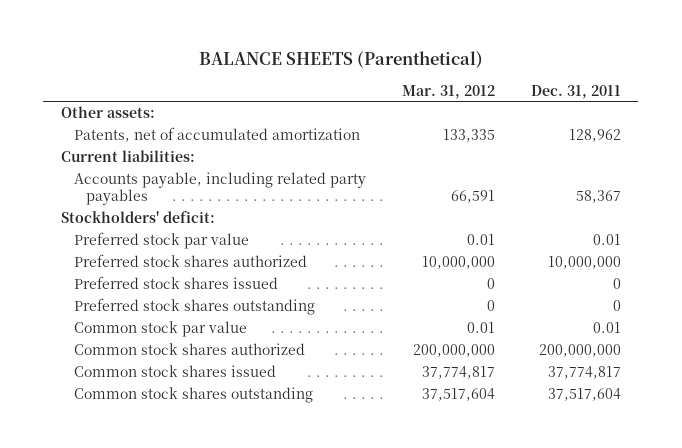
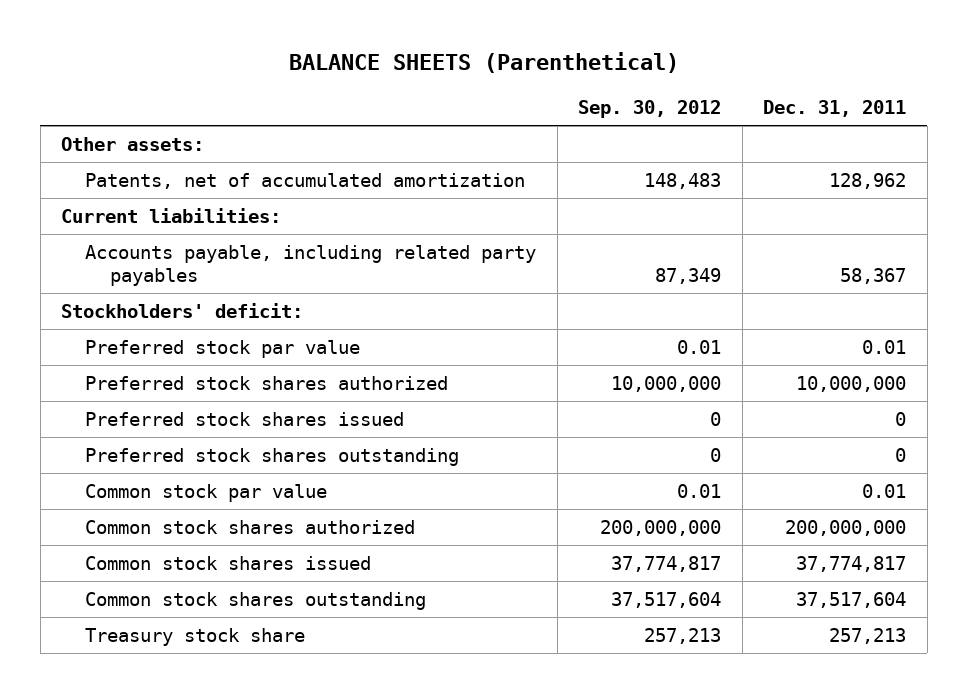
- | Mar. 31, 2012 | Dec. 31, 2011
+ | Sep. 30, 2012 | Dec. 31, 2011
+ Treasury stock share | 257,213 | 257,213

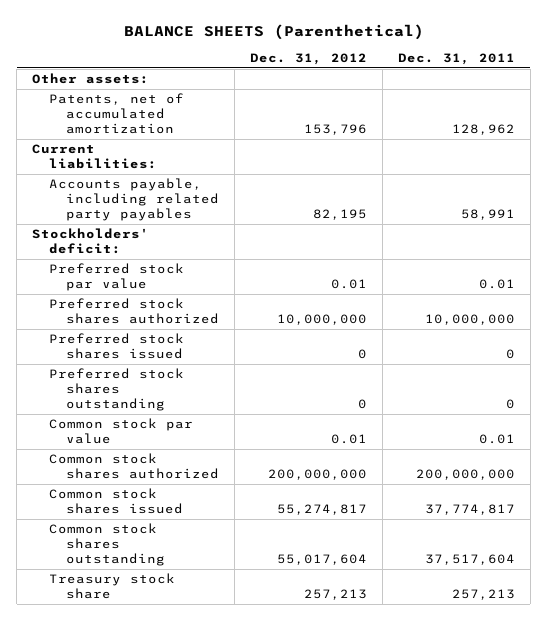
- | Sep. 30, 2012 | Dec. 31, 2011
+ | Dec. 31, 2012 | Dec. 31, 2011
- Accounts payable, including related party payables | 87,349 | 58,367
+ Accounts payable, including related party payables | 82,195 | 58,991

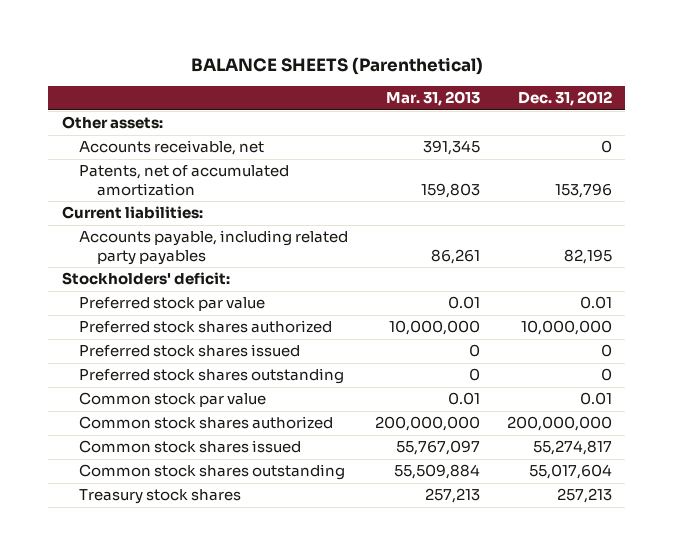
- | Dec. 31, 2012 | Dec. 31, 2011
+ | Mar. 31, 2013 | Dec. 31, 2012
+ Accounts receivable, net | 391,345 | 0
- Treasury stock share | 257,213 | 257,213
+ Treasury stock shares | 257,213 | 257,213

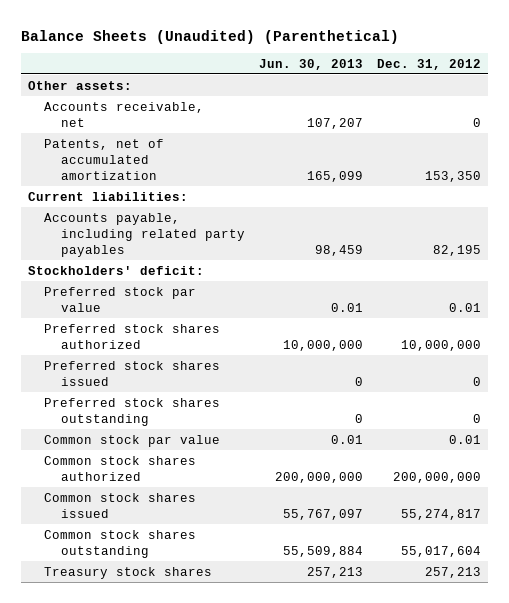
- BALANCE SHEETS (Parenthetical)
+ Balance Sheets (Unaudited) (Parenthetical)
- | Mar. 31, 2013 | Dec. 31, 2012
+ | Jun. 30, 2013 | Dec. 31, 2012
- Patents, net of accumulated amortization | 159,803 | 153,796
+ Patents, net of accumulated amortization | 165,099 | 153,350

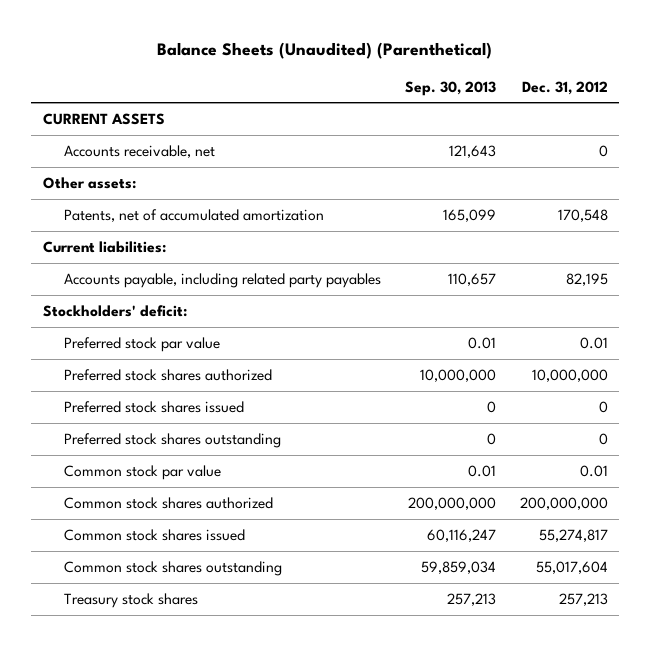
- | Jun. 30, 2013 | Dec. 31, 2012
+ | Sep. 30, 2013 | Dec. 31, 2012
+ CURRENT ASSETS
- Patents, net of accumulated amortization | 165,099 | 153,350
moved down: Other assets:
+ Patents, net of accumulated amortization | 165,099 | 170,548

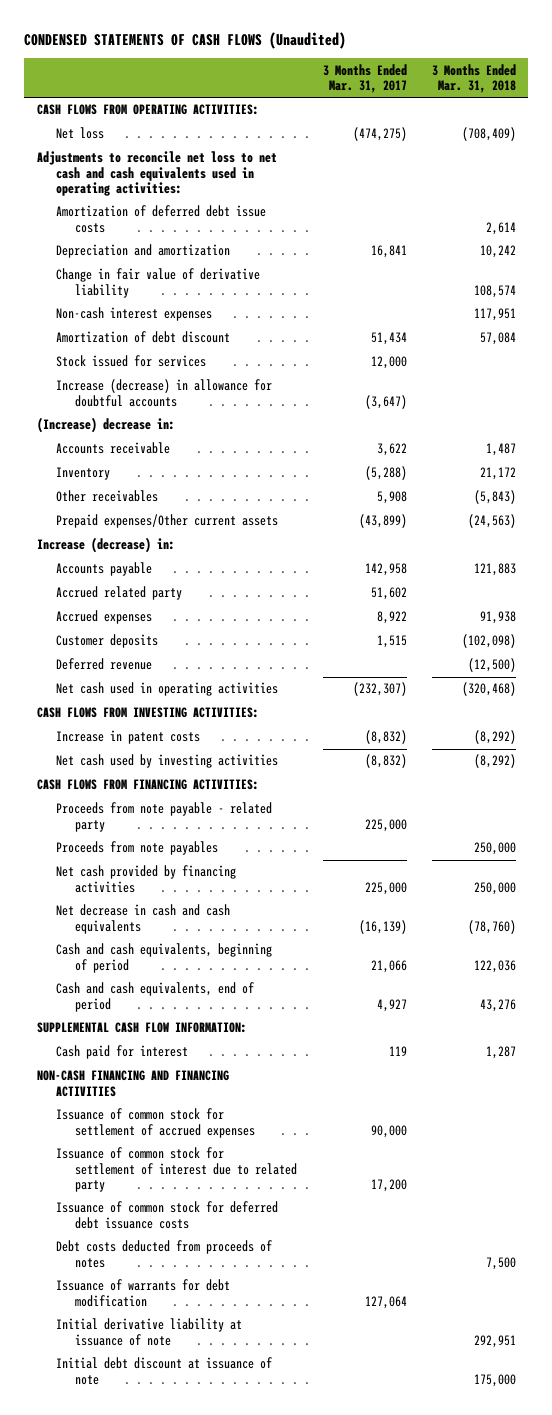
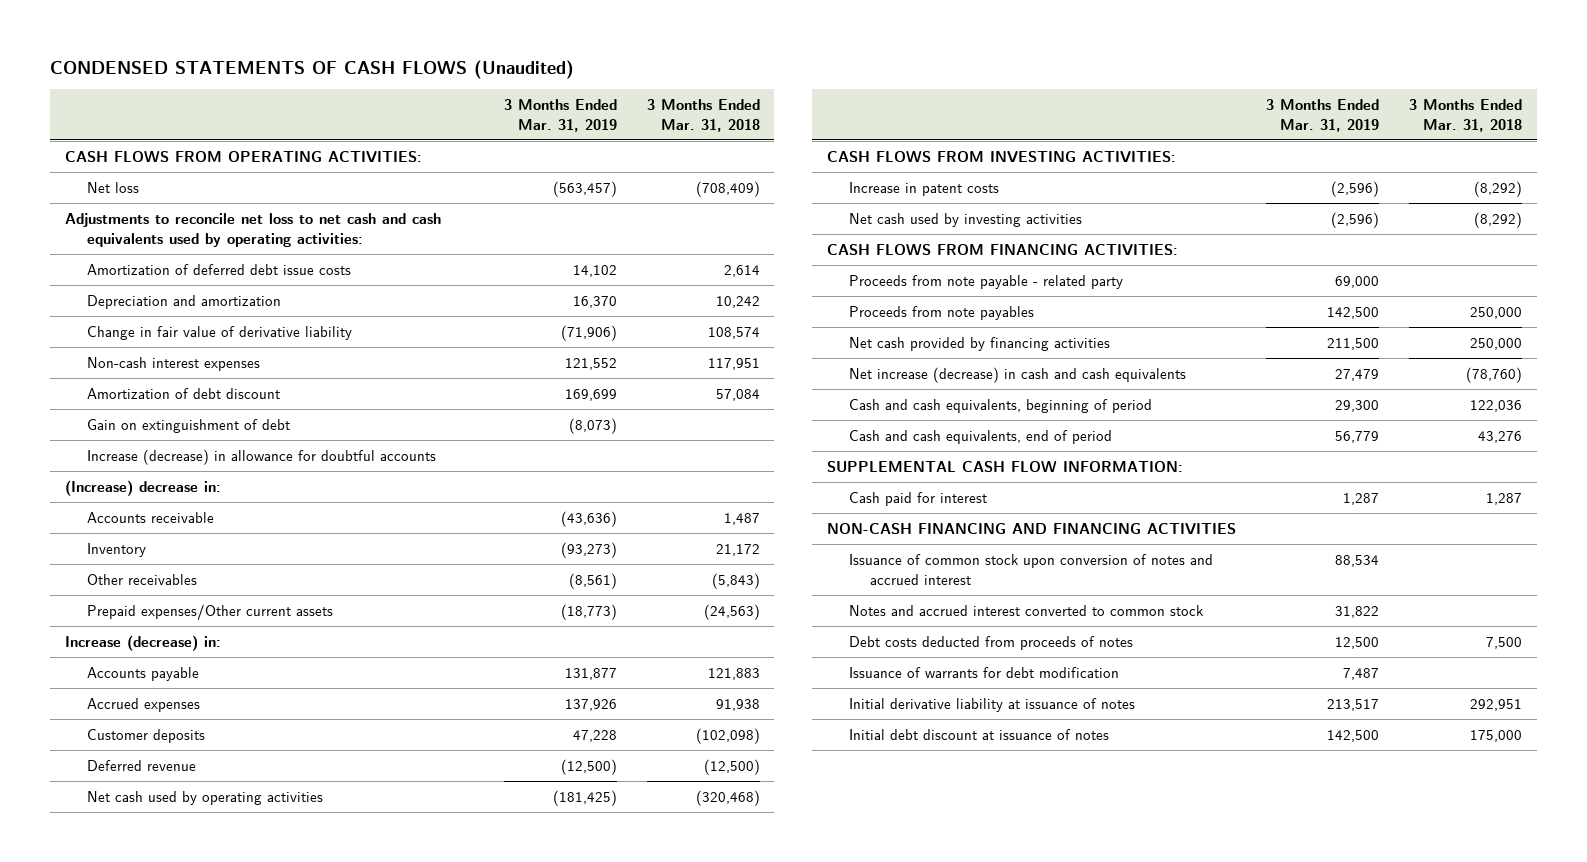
- | 3 Months Ended Mar. 31, 2017 | 3 Months Ended Mar. 31, 2018
+ | 3 Months Ended Mar. 31, 2019 | 3 Months Ended Mar. 31, 2018
- Adjustments to reconcile net loss to net cash and cash equivalents used in operating activities:
+ Adjustments to reconcile net loss to net cash and cash equivalents used by operating activities:
- Stock issued for services | 12,000 |
+ Gain on extinguishment of debt | (8,073) |
- Accrued related party | 51,602 |
- Net cash used in operating activities | (232,307) | (320,468)
+ Net cash used by operating activities | (181,425) | (320,468)
- Net decrease in cash and cash equivalents | (16,139) | (78,760)
+ Net increase (decrease) in cash and cash equivalents | 27,479 | (78,760)
- Issuance of common stock for settlement of accrued expenses | 90,000 |
- Issuance of common stock for settlement of interest due to related party | 17,200 |
- Issuance of common stock for deferred debt issuance costs
+ Issuance of common stock upon conversion of notes and accrued interest | 88,534 |
+ Notes and accrued interest converted to common stock | 31,822 |
- Initial derivative liability at issuance of note | | 292,951
- Initial debt discount at issuance of note | | 175,000
+ Initial derivative liability at issuance of notes | 213,517 | 292,951
+ Initial debt discount at issuance of notes | 142,500 | 175,000

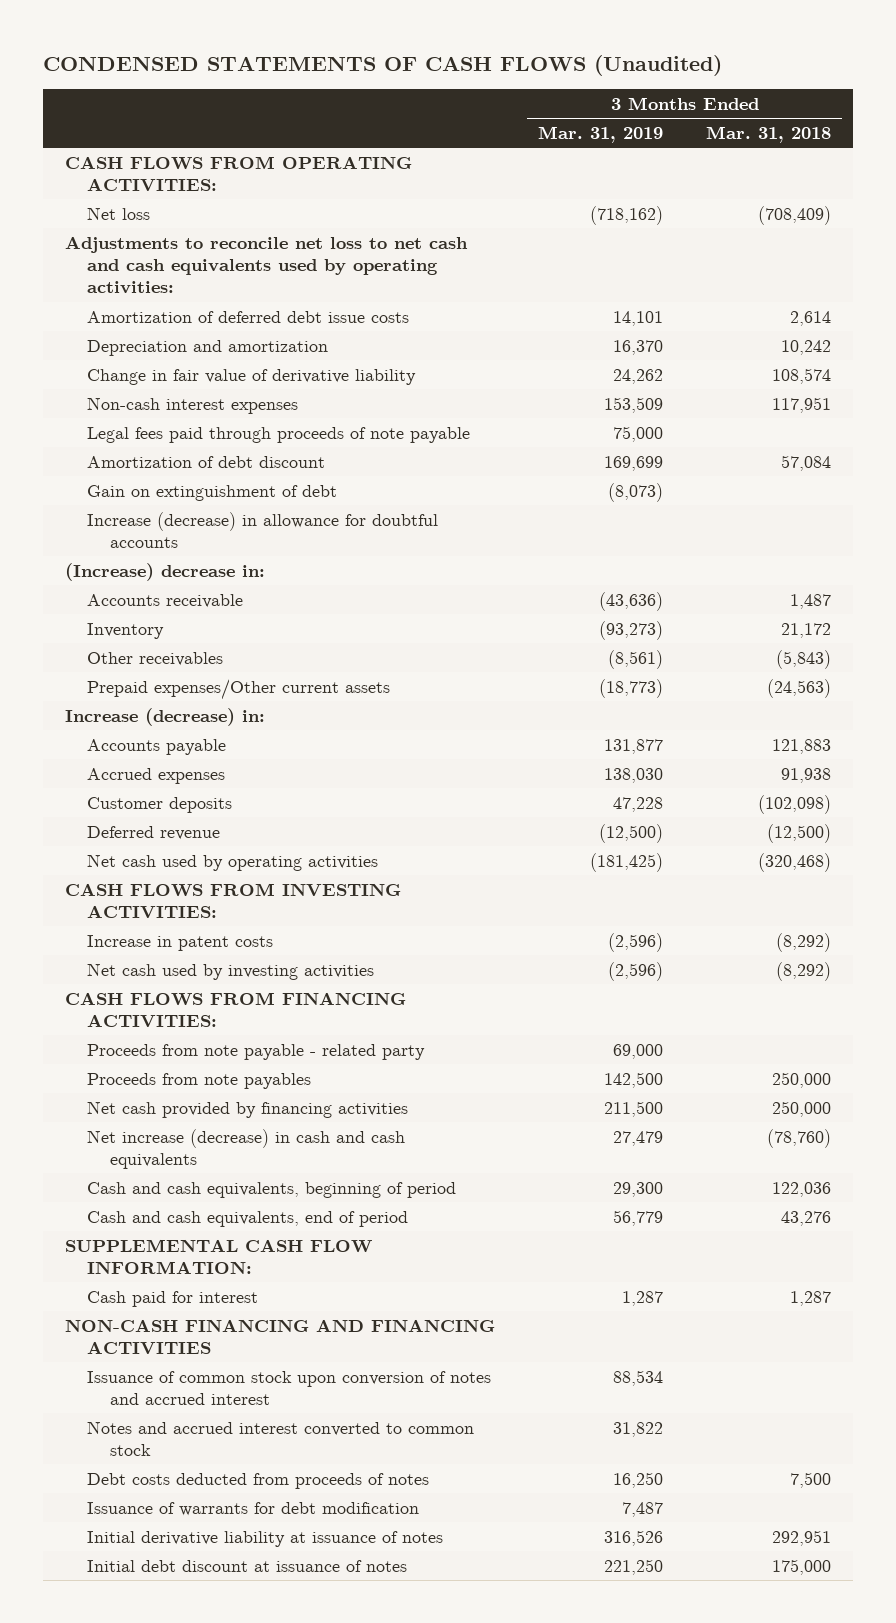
- Net loss | (563,457) | (708,409)
+ Net loss | (718,162) | (708,409)
- Amortization of deferred debt issue costs | 14,102 | 2,614
+ Amortization of deferred debt issue costs | 14,101 | 2,614
- Change in fair value of derivative liability | (71,906) | 108,574
- Non-cash interest expenses | 121,552 | 117,951
+ Change in fair value of derivative liability | 24,262 | 108,574
+ Non-cash interest expenses | 153,509 | 117,951
+ Legal fees paid through proceeds of note payable | 75,000 |
- Accrued expenses | 137,926 | 91,938
+ Accrued expenses | 138,030 | 91,938
- Debt costs deducted from proceeds of notes | 12,500 | 7,500
+ Debt costs deducted from proceeds of notes | 16,250 | 7,500
- Initial derivative liability at issuance of notes | 213,517 | 292,951
- Initial debt discount at issuance of notes | 142,500 | 175,000
+ Initial derivative liability at issuance of notes | 316,526 | 292,951
+ Initial debt discount at issuance of notes | 221,250 | 175,000

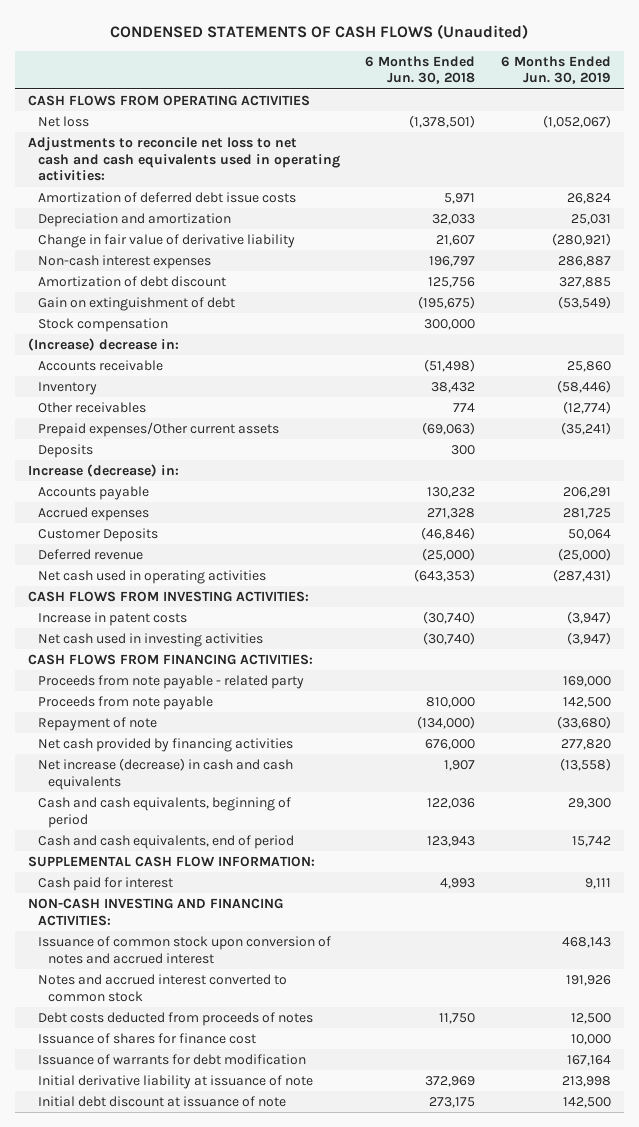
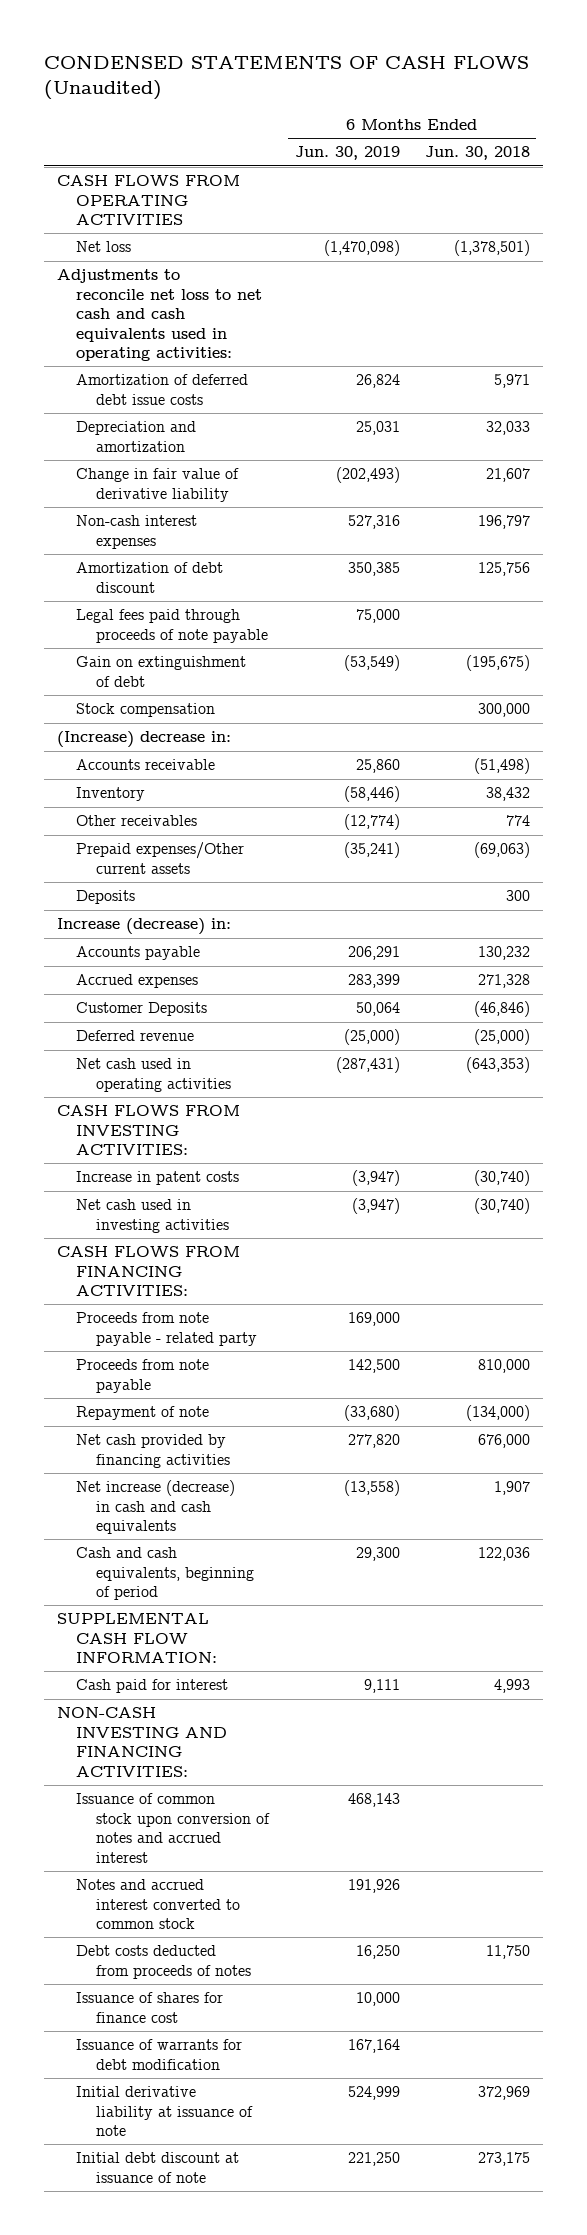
- | 6 Months Ended Jun. 30, 2018 | 6 Months Ended Jun. 30, 2019
+ | 6 Months Ended Jun. 30, 2019 | 6 Months Ended Jun. 30, 2018
- Net loss | (1,378,501) | (1,052,067)
+ Net loss | (1,470,098) | (1,378,501)
- Change in fair value of derivative liability | 21,607 | (280,921)
- Non-cash interest expenses | 196,797 | 286,887
- Amortization of debt discount | 125,756 | 327,885
+ Change in fair value of derivative liability | (202,493) | 21,607
+ Non-cash interest expenses | 527,316 | 196,797
+ Amortization of debt discount | 350,385 | 125,756
+ Legal fees paid through proceeds of note payable | 75,000 |
- Accrued expenses | 271,328 | 281,725
+ Accrued expenses | 283,399 | 271,328
- Cash and cash equivalents, end of period | 123,943 | 15,742
- Debt costs deducted from proceeds of notes | 11,750 | 12,500
+ Debt costs deducted from proceeds of notes | 16,250 | 11,750
- Initial derivative liability at issuance of note | 372,969 | 213,998
- Initial debt discount at issuance of note | 273,175 | 142,500
+ Initial derivative liability at issuance of note | 524,999 | 372,969
+ Initial debt discount at issuance of note | 221,250 | 273,175

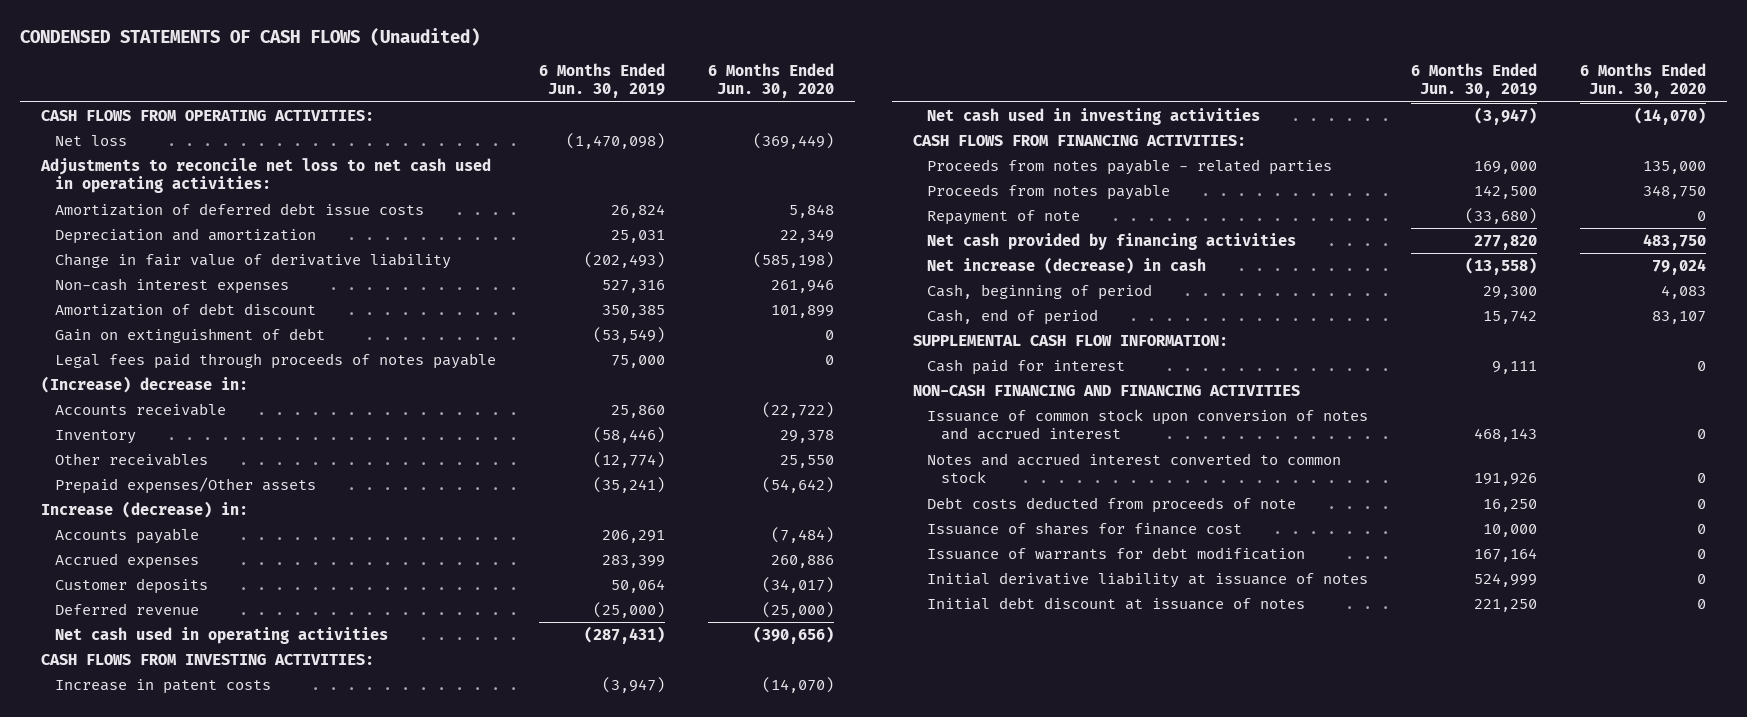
- | 6 Months Ended Jun. 30, 2019 | 6 Months Ended Jun. 30, 2018
+ | 6 Months Ended Jun. 30, 2019 | 6 Months Ended Jun. 30, 2020
- CASH FLOWS FROM OPERATING ACTIVITIES
+ CASH FLOWS FROM OPERATING ACTIVITIES:
- Adjustments to reconcile net loss to net cash and cash equivalents used in operating activities:
+ Adjustments to reconcile net loss to net cash used in operating activities:
- Legal fees paid through proceeds of note payable | 75,000 |
- Stock compensation | | 300,000
+ Legal fees paid through proceeds of notes payable | 75,000 | 0
- Prepaid expenses/Other current assets | (35,241) | (69,063)
- Deposits | | 300
+ Prepaid expenses/Other assets | (35,241) | (54,642)
- Customer Deposits | 50,064 | (46,846)
+ Customer deposits | 50,064 | (34,017)
- Proceeds from note payable - related party | 169,000 |
- Proceeds from note payable | 142,500 | 810,000
+ Proceeds from notes payable - related parties | 169,000 | 135,000
+ Proceeds from notes payable | 142,500 | 348,750
- Net increase (decrease) in cash and cash equivalents | (13,558) | 1,907
- Cash and cash equivalents, beginning of period | 29,300 | 122,036
+ Net increase (decrease) in cash | (13,558) | 79,024
+ Cash, beginning of period | 29,300 | 4,083
+ Cash, end of period | 15,742 | 83,107
- NON-CASH INVESTING AND FINANCING ACTIVITIES:
+ NON-CASH FINANCING AND FINANCING ACTIVITIES
- Debt costs deducted from proceeds of notes | 16,250 | 11,750
+ Debt costs deducted from proceeds of note | 16,250 | 0
- Initial derivative liability at issuance of note | 524,999 | 372,969
- Initial debt discount at issuance of note | 221,250 | 273,175
+ Initial derivative liability at issuance of notes | 524,999 | 0
+ Initial debt discount at issuance of notes | 221,250 | 0

